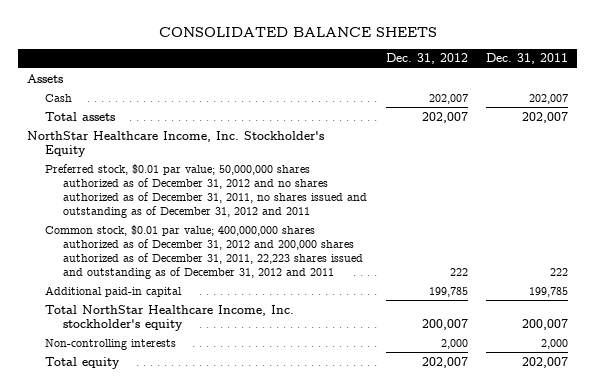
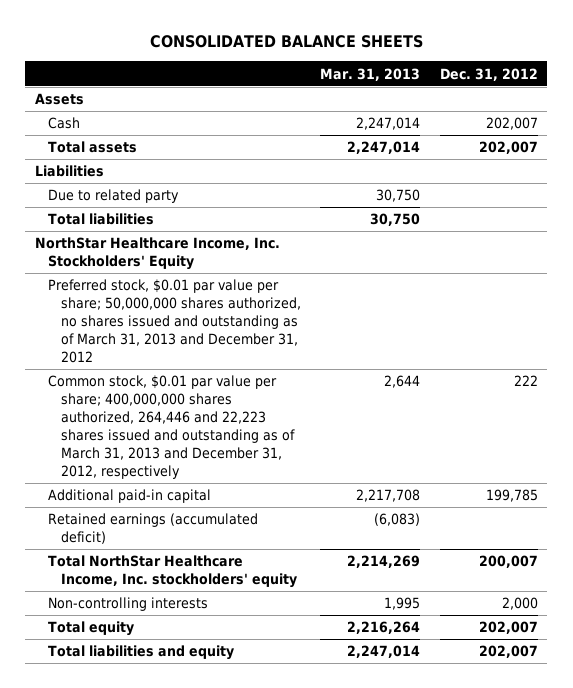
- | Dec. 31, 2012 | Dec. 31, 2011
+ | Mar. 31, 2013 | Dec. 31, 2012
- NorthStar Healthcare Income, Inc. Stockholder's Equity
- Preferred stock, $0.01 par value; 50,000,000 shares authorized as of December 31, 2012 and no shares authorized as of December 31, 2011, no shares issued and outstanding as of December 31, 2012 and 2011
- Common stock, $0.01 par value; 400,000,000 shares authorized as of December 31, 2012 and 200,000 shares authorized as of December 31, 2011, 22,223 shares issued and outstanding as of December 31, 2012 and 2011 | 222 | 222
+ Liabilities
+ Due to related party | 30,750 |
+ Total liabilities | 30,750 |
+ NorthStar Healthcare Income, Inc. Stockholders' Equity
+ Preferred stock, $0.01 par value per share; 50,000,000 shares authorized, no shares issued and outstanding as of March 31, 2013 and December 31, 2012
+ Common stock, $0.01 par value per share; 400,000,000 shares authorized, 264,446 and 22,223 shares issued and outstanding as of March 31, 2013 and December 31, 2012, respectively | 2,644 | 222
- Total NorthStar Healthcare Income, Inc. stockholder's equity | 200,007 | 200,007
+ Retained earnings (accumulated deficit) | (6,083) |
+ Total NorthStar Healthcare Income, Inc. stockholders' equity | 2,214,269 | 200,007
+ Total liabilities and equity | 2,247,014 | 202,007

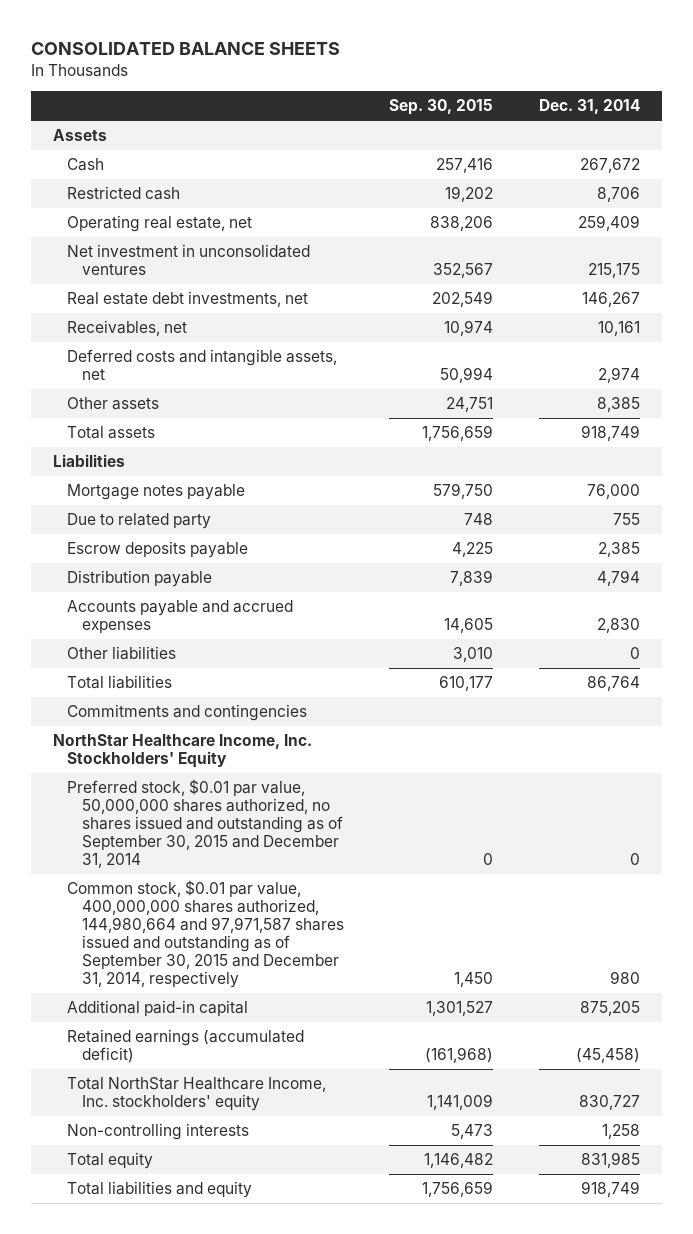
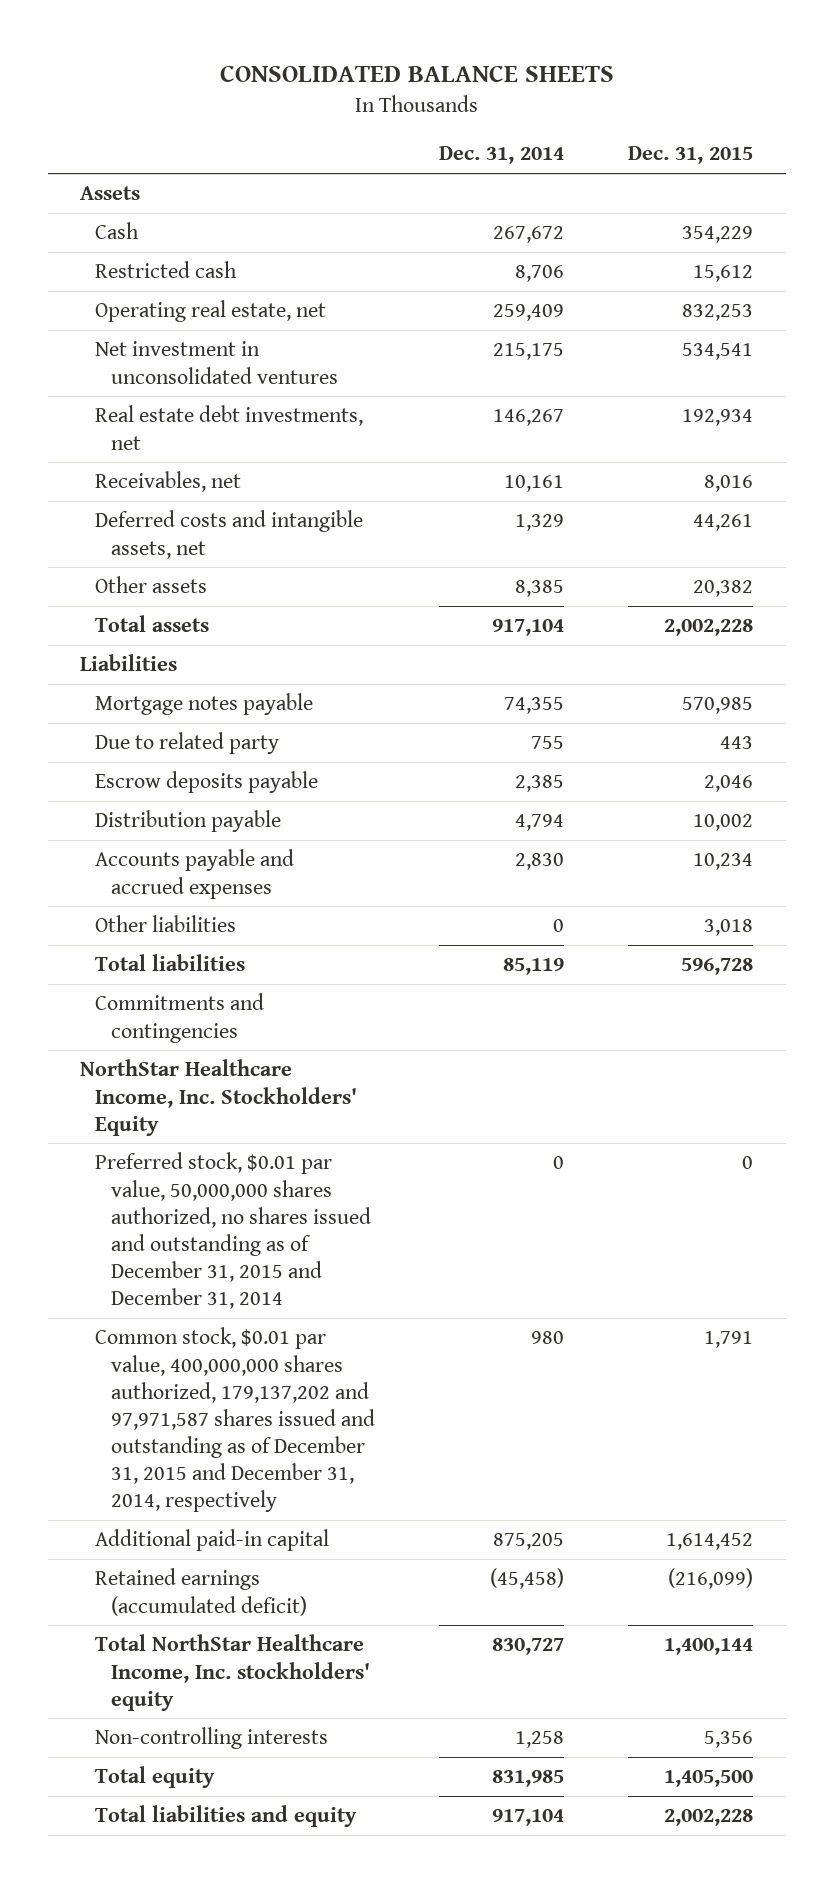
- | Sep. 30, 2015 | Dec. 31, 2014
+ | Dec. 31, 2014 | Dec. 31, 2015
- Deferred costs and intangible assets, net | 50,994 | 2,974
+ Deferred costs and intangible assets, net | 1,329 | 44,261
- Total assets | 1,756,659 | 918,749
+ Total assets | 917,104 | 2,002,228
- Mortgage notes payable | 579,750 | 76,000
+ Mortgage notes payable | 74,355 | 570,985
- Total liabilities | 610,177 | 86,764
+ Total liabilities | 85,119 | 596,728
- Preferred stock, $0.01 par value, 50,000,000 shares authorized, no shares issued and outstanding as of September 30, 2015 and December 31, 2014 | 0 | 0
- Common stock, $0.01 par value, 400,000,000 shares authorized, 144,980,664 and 97,971,587 shares issued and outstanding as of September 30, 2015 and December 31, 2014, respectively | 1,450 | 980
+ Preferred stock, $0.01 par value, 50,000,000 shares authorized, no shares issued and outstanding as of December 31, 2015 and December 31, 2014 | 0 | 0
+ Common stock, $0.01 par value, 400,000,000 shares authorized, 179,137,202 and 97,971,587 shares issued and outstanding as of December 31, 2015 and December 31, 2014, respectively | 980 | 1,791
- Total liabilities and equity | 1,756,659 | 918,749
+ Total liabilities and equity | 917,104 | 2,002,228

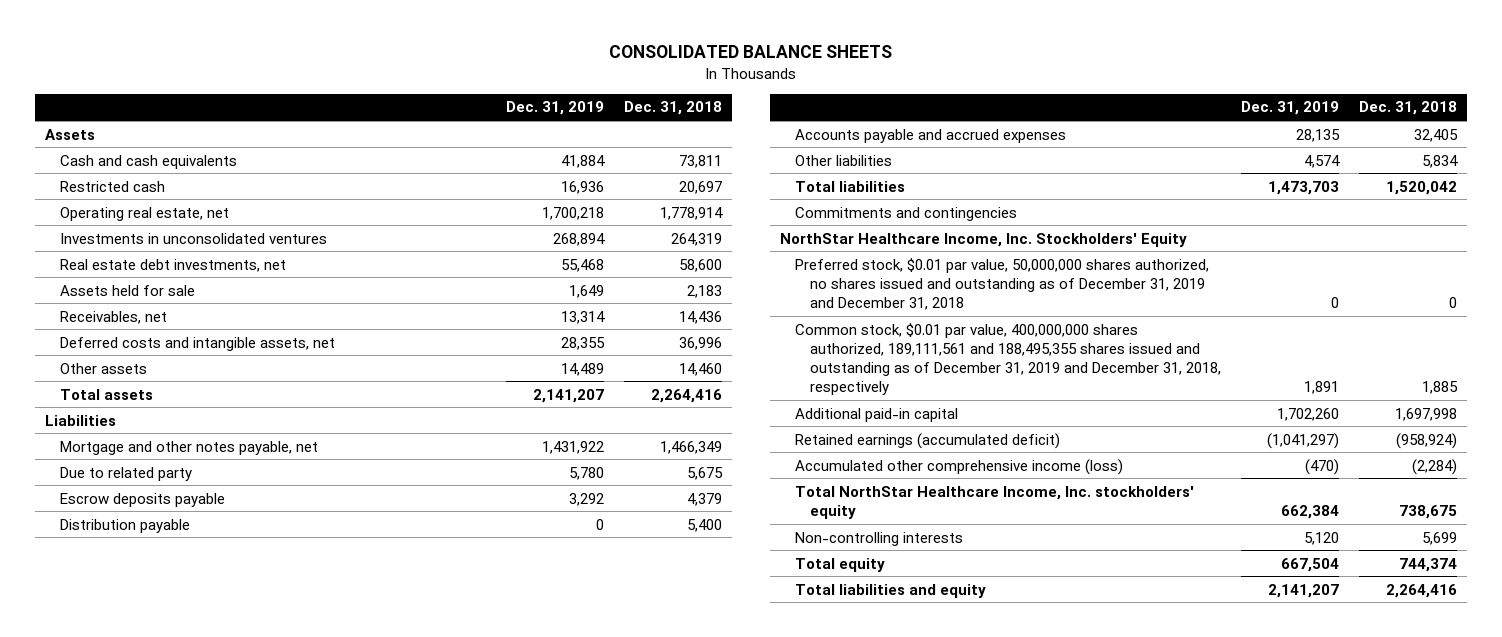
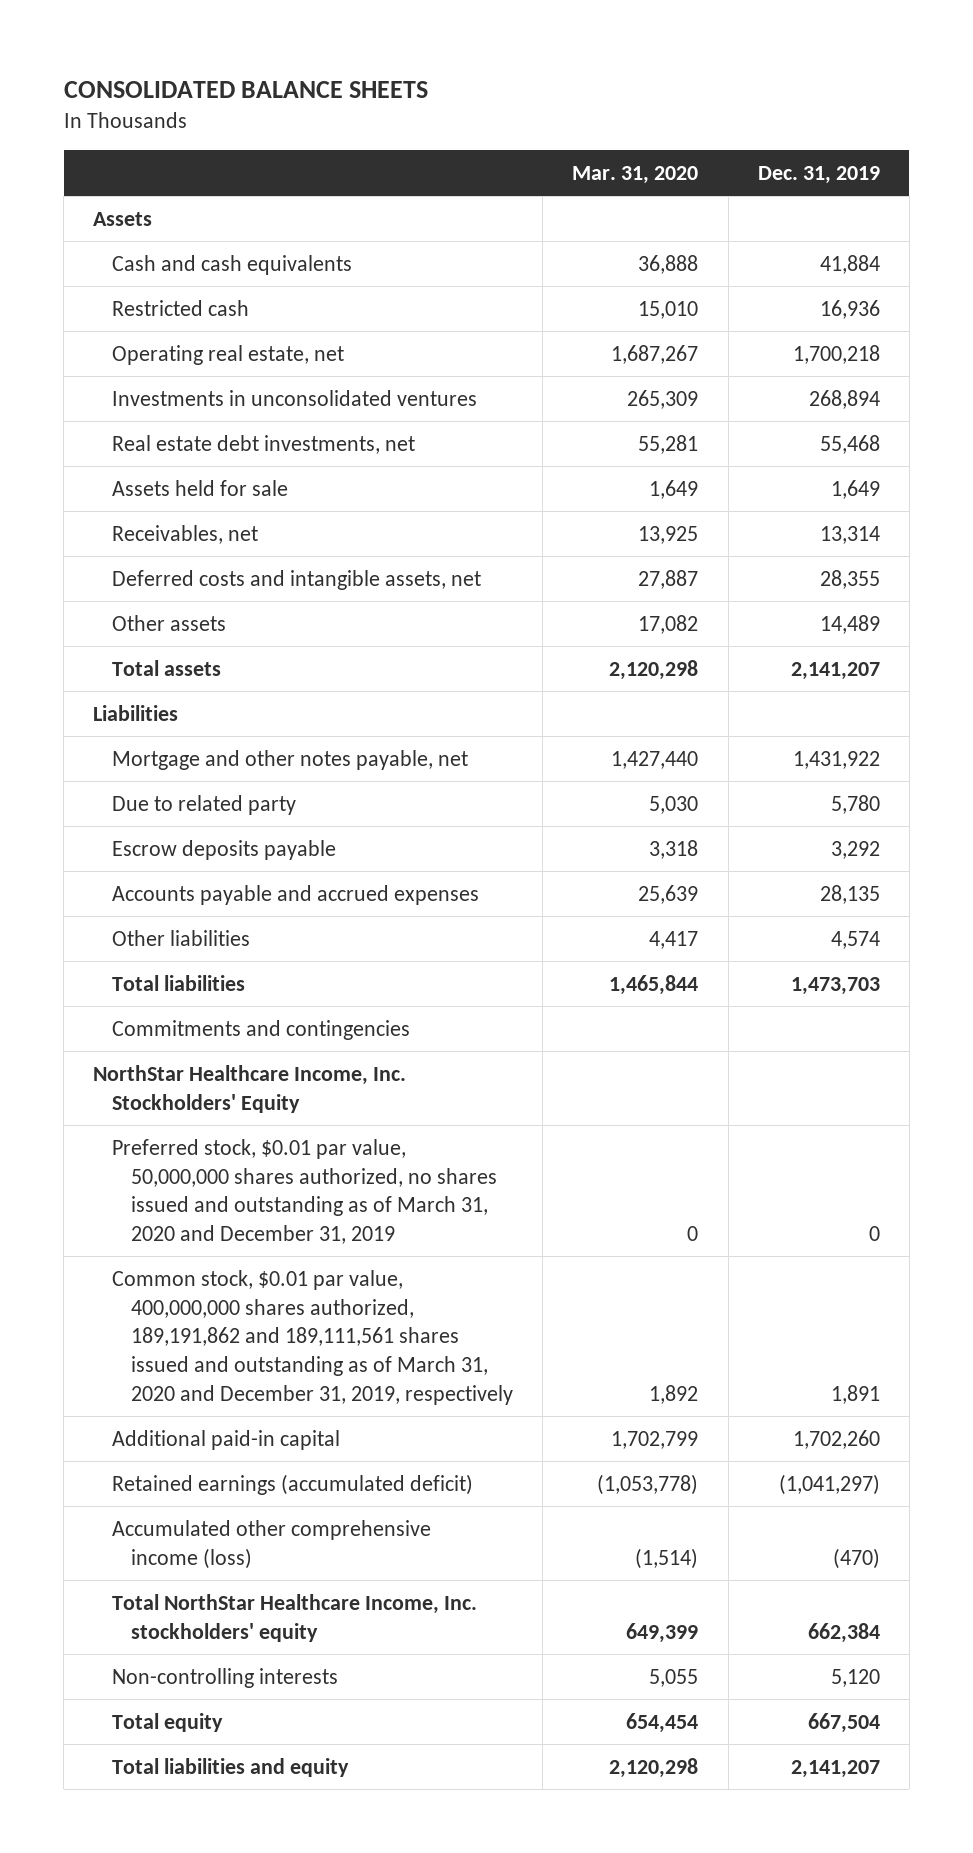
- | Dec. 31, 2019 | Dec. 31, 2018
+ | Mar. 31, 2020 | Dec. 31, 2019
- Distribution payable | 0 | 5,400
- Preferred stock, $0.01 par value, 50,000,000 shares authorized, no shares issued and outstanding as of December 31, 2019 and December 31, 2018 | 0 | 0
- Common stock, $0.01 par value, 400,000,000 shares authorized, 189,111,561 and 188,495,355 shares issued and outstanding as of December 31, 2019 and December 31, 2018, respectively | 1,891 | 1,885
+ Preferred stock, $0.01 par value, 50,000,000 shares authorized, no shares issued and outstanding as of March 31, 2020 and December 31, 2019 | 0 | 0
+ Common stock, $0.01 par value, 400,000,000 shares authorized, 189,191,862 and 189,111,561 shares issued and outstanding as of March 31, 2020 and December 31, 2019, respectively | 1,892 | 1,891

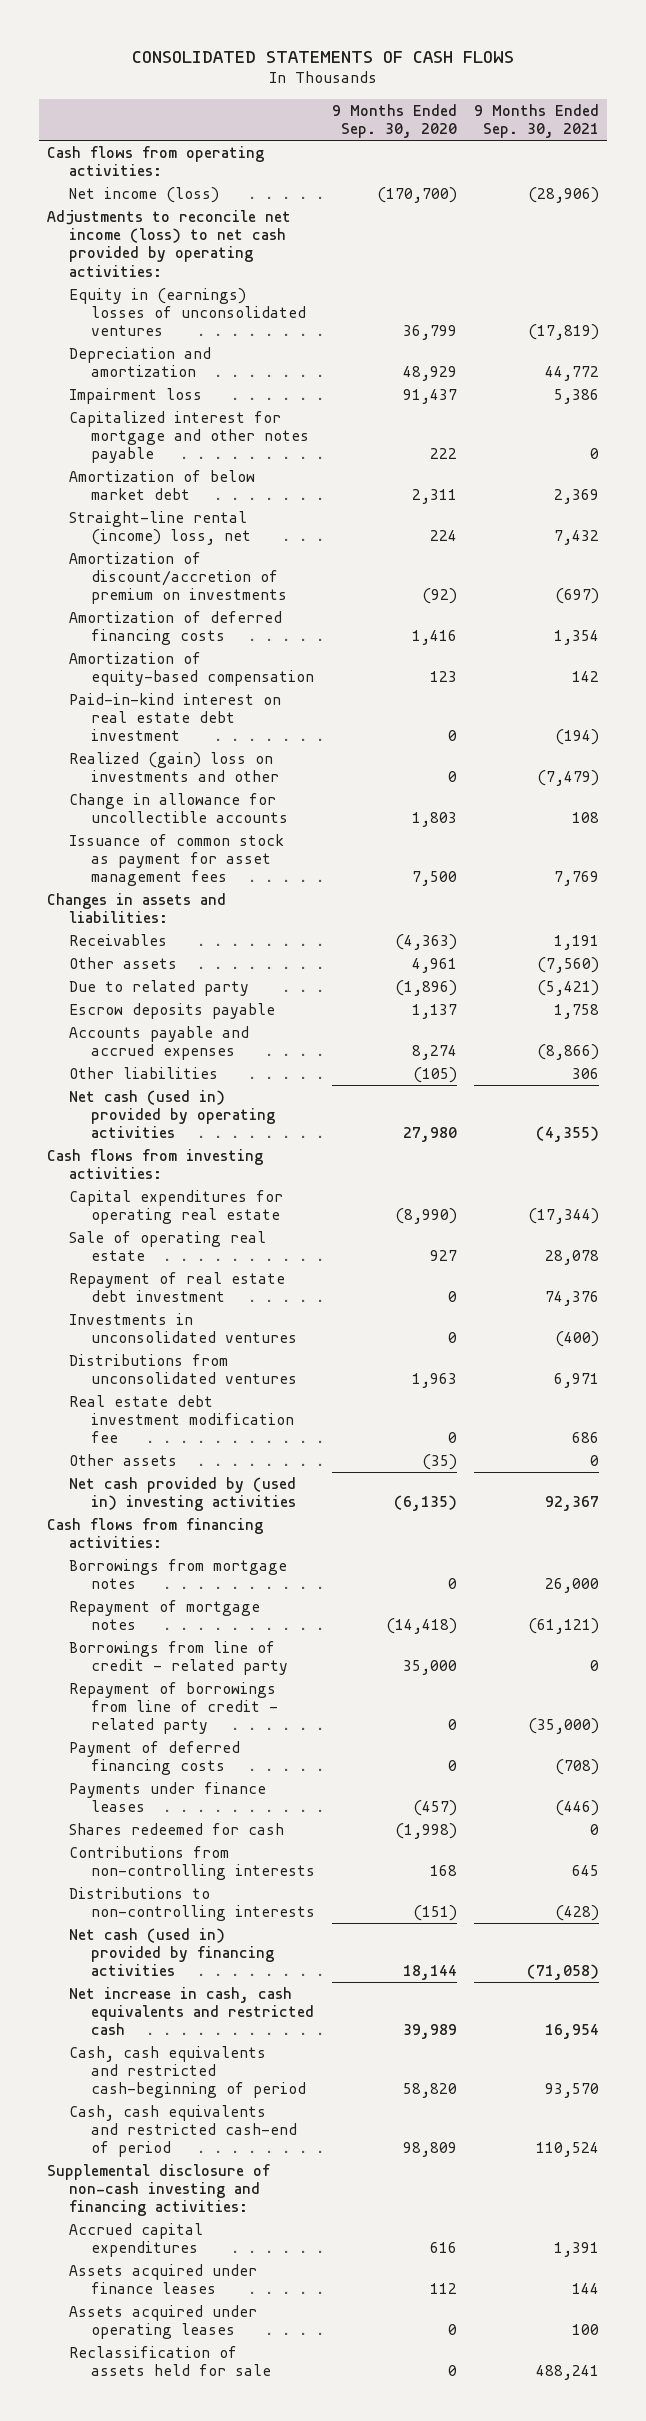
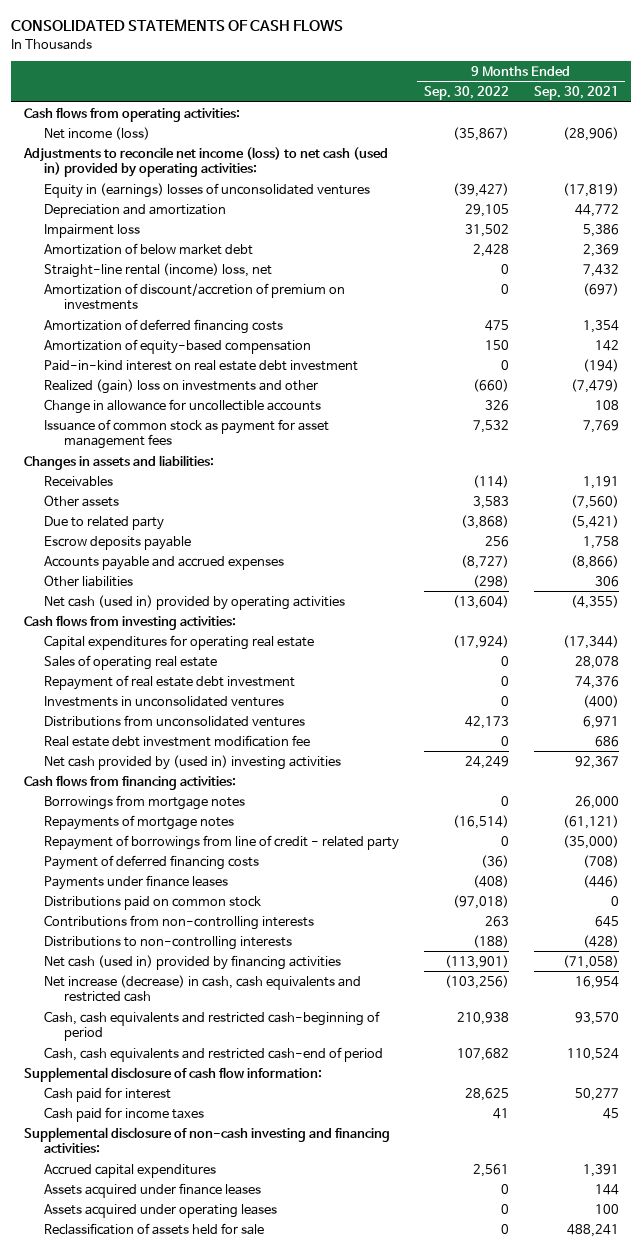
- | 9 Months Ended Sep. 30, 2020 | 9 Months Ended Sep. 30, 2021
+ | 9 Months Ended Sep. 30, 2022 | 9 Months Ended Sep. 30, 2021
- Adjustments to reconcile net income (loss) to net cash provided by operating activities:
+ Adjustments to reconcile net income (loss) to net cash (used in) provided by operating activities:
- Capitalized interest for mortgage and other notes payable | 222 | 0
- Sale of operating real estate | 927 | 28,078
+ Sales of operating real estate | 0 | 28,078
- Other assets | (35) | 0
- Repayment of mortgage notes | (14,418) | (61,121)
- Borrowings from line of credit - related party | 35,000 | 0
+ Repayments of mortgage notes | (16,514) | (61,121)
- Shares redeemed for cash | (1,998) | 0
+ Distributions paid on common stock | (97,018) | 0
- Net increase in cash, cash equivalents and restricted cash | 39,989 | 16,954
+ Net increase (decrease) in cash, cash equivalents and restricted cash | (103,256) | 16,954
+ Supplemental disclosure of cash flow information:
+ Cash paid for interest | 28,625 | 50,277
+ Cash paid for income taxes | 41 | 45

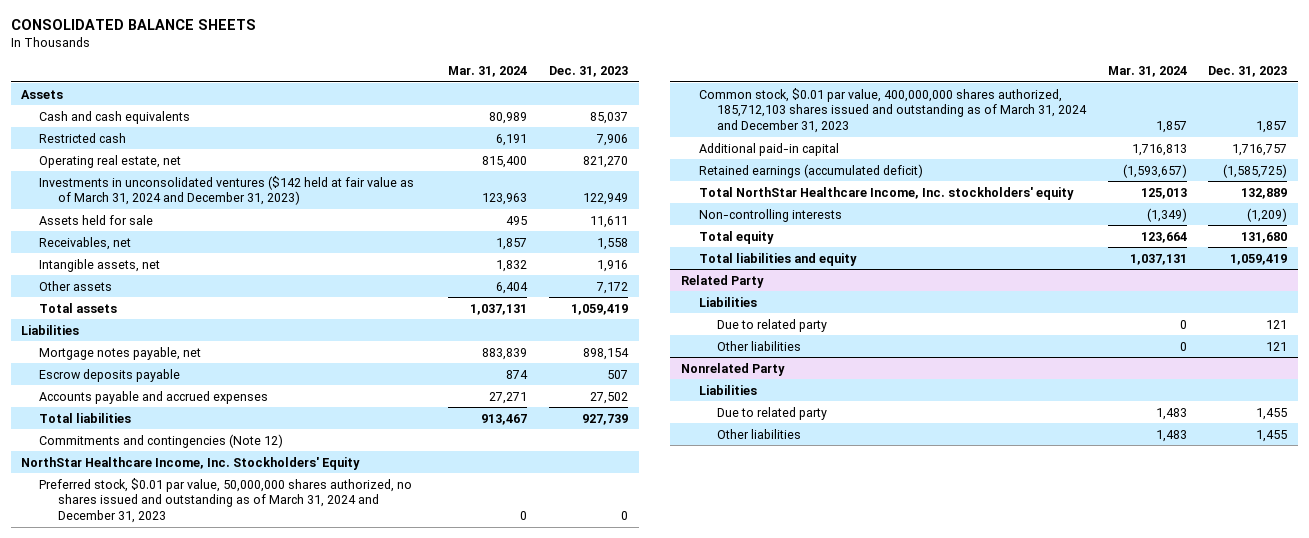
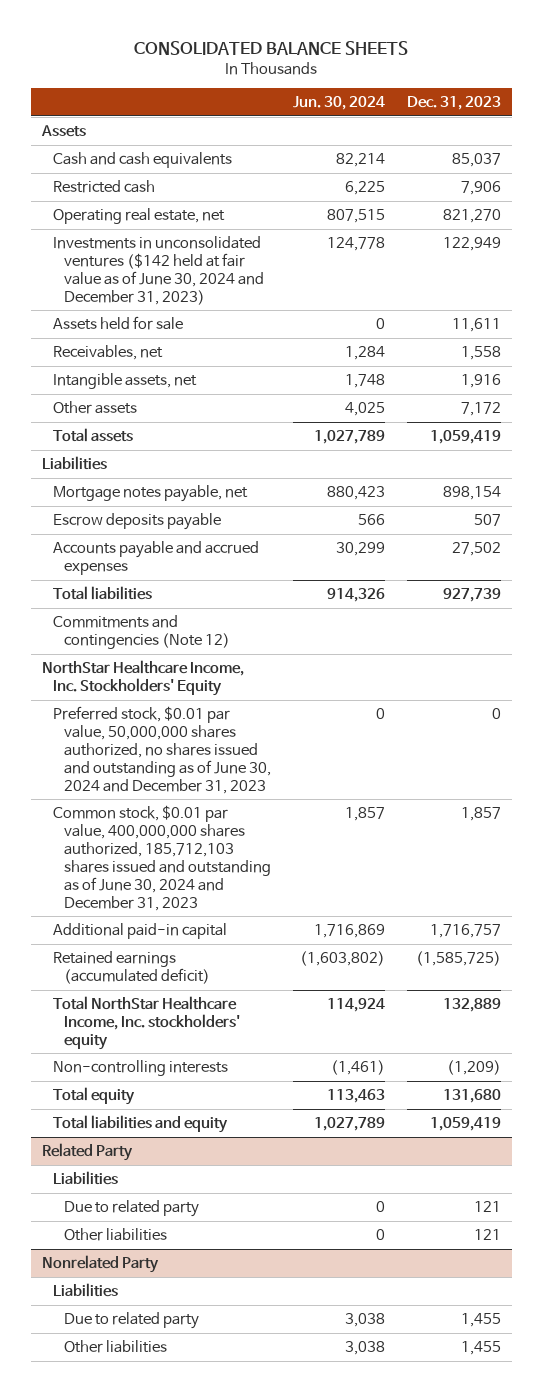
- | Mar. 31, 2024 | Dec. 31, 2023
+ | Jun. 30, 2024 | Dec. 31, 2023
- Investments in unconsolidated ventures ($142 held at fair value as of March 31, 2024 and December 31, 2023) | 123,963 | 122,949
+ Investments in unconsolidated ventures ($142 held at fair value as of June 30, 2024 and December 31, 2023) | 124,778 | 122,949
- Preferred stock, $0.01 par value, 50,000,000 shares authorized, no shares issued and outstanding as of March 31, 2024 and December 31, 2023 | 0 | 0
- Common stock, $0.01 par value, 400,000,000 shares authorized, 185,712,103 shares issued and outstanding as of March 31, 2024 and December 31, 2023 | 1,857 | 1,857
+ Preferred stock, $0.01 par value, 50,000,000 shares authorized, no shares issued and outstanding as of June 30, 2024 and December 31, 2023 | 0 | 0
+ Common stock, $0.01 par value, 400,000,000 shares authorized, 185,712,103 shares issued and outstanding as of June 30, 2024 and December 31, 2023 | 1,857 | 1,857

